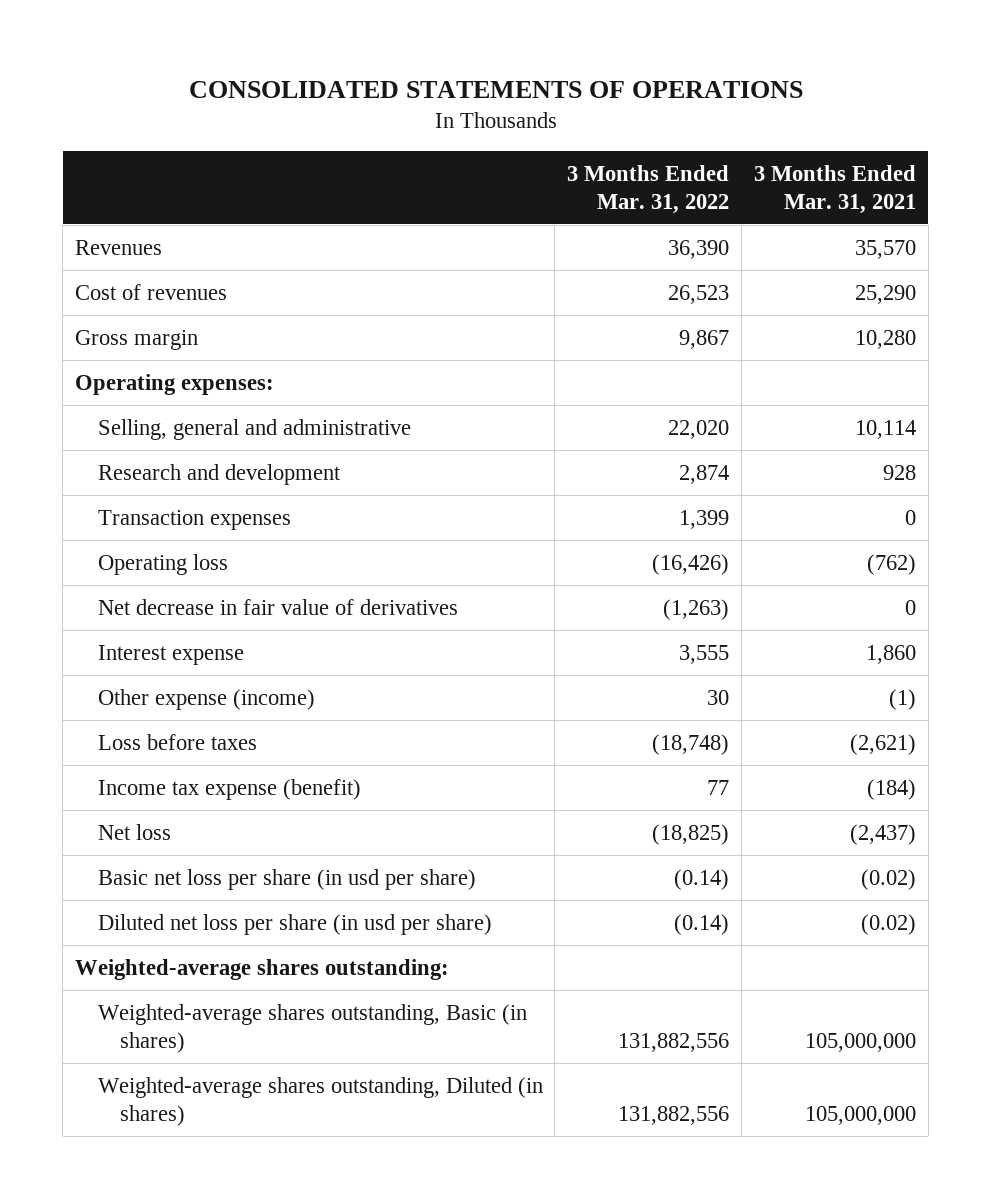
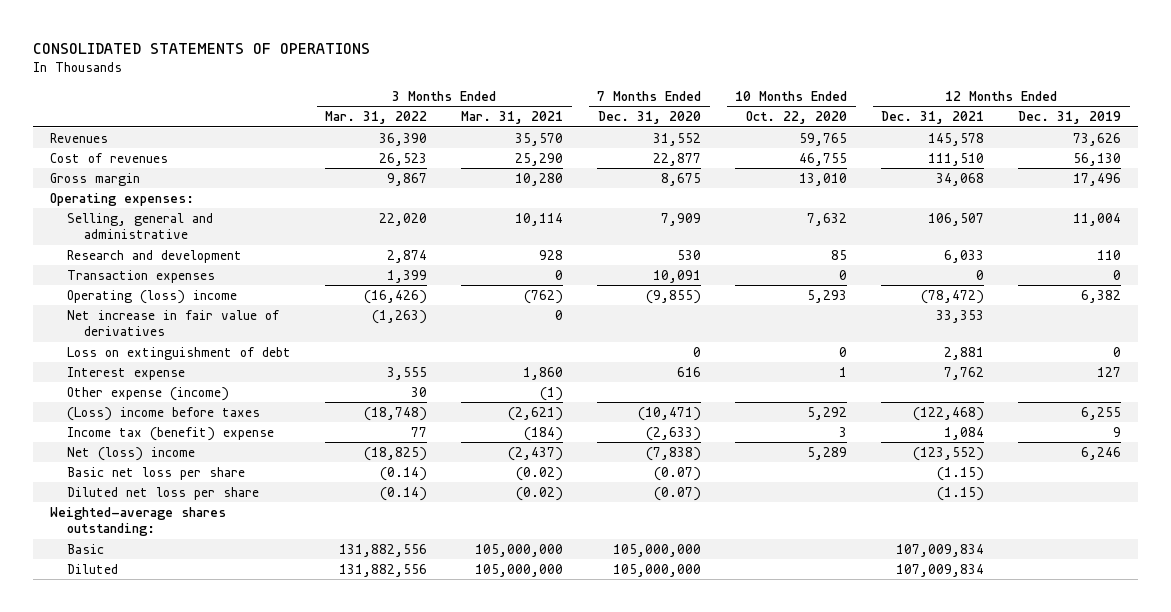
- | 3 Months Ended Mar. 31, 2022 | 3 Months Ended Mar. 31, 2021
+ | 3 Months Ended Mar. 31, 2022 | 3 Months Ended Mar. 31, 2021 | 7 Months Ended Dec. 31, 2020 | 10 Months Ended Oct. 22, 2020 | 12 Months Ended Dec. 31, 2021 | 12 Months Ended Dec. 31, 2019
- Operating loss | (16,426) | (762)
- Net decrease in fair value of derivatives | (1,263) | 0
+ Operating (loss) income | (16,426) | (762) | (9,855) | 5,293 | (78,472) | 6,382
+ Net increase in fair value of derivatives | (1,263) | 0 | | | 33,353 |
+ Loss on extinguishment of debt | | | 0 | 0 | 2,881 | 0
- Loss before taxes | (18,748) | (2,621)
- Income tax expense (benefit) | 77 | (184)
- Net loss | (18,825) | (2,437)
- Basic net loss per share (in usd per share) | (0.14) | (0.02)
- Diluted net loss per share (in usd per share) | (0.14) | (0.02)
+ (Loss) income before taxes | (18,748) | (2,621) | (10,471) | 5,292 | (122,468) | 6,255
+ Income tax (benefit) expense | 77 | (184) | (2,633) | 3 | 1,084 | 9
+ Net (loss) income | (18,825) | (2,437) | (7,838) | 5,289 | (123,552) | 6,246
+ Basic net loss per share | (0.14) | (0.02) | (0.07) | | (1.15) |
+ Diluted net loss per share | (0.14) | (0.02) | (0.07) | | (1.15) |
- Weighted-average shares outstanding, Basic (in shares) | 131,882,556 | 105,000,000
- Weighted-average shares outstanding, Diluted (in shares) | 131,882,556 | 105,000,000
+ Basic | 131,882,556 | 105,000,000 | 105,000,000 | | 107,009,834 |
+ Diluted | 131,882,556 | 105,000,000 | 105,000,000 | | 107,009,834 |

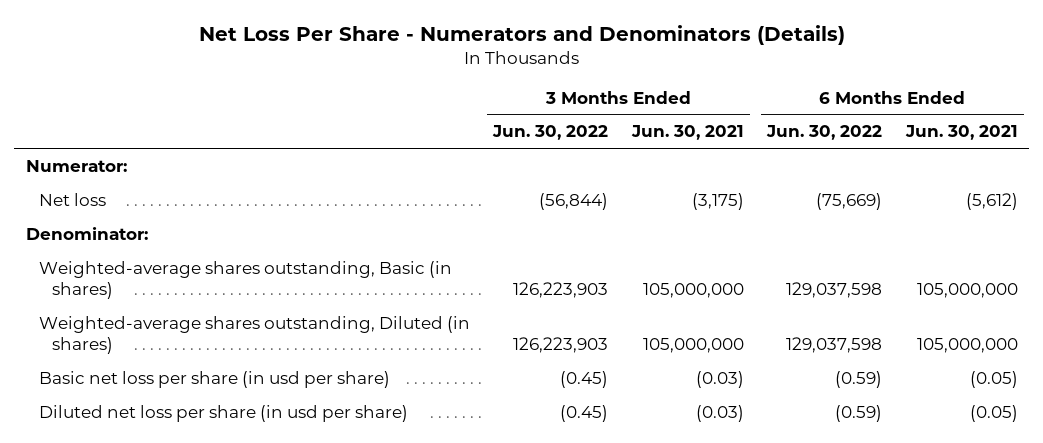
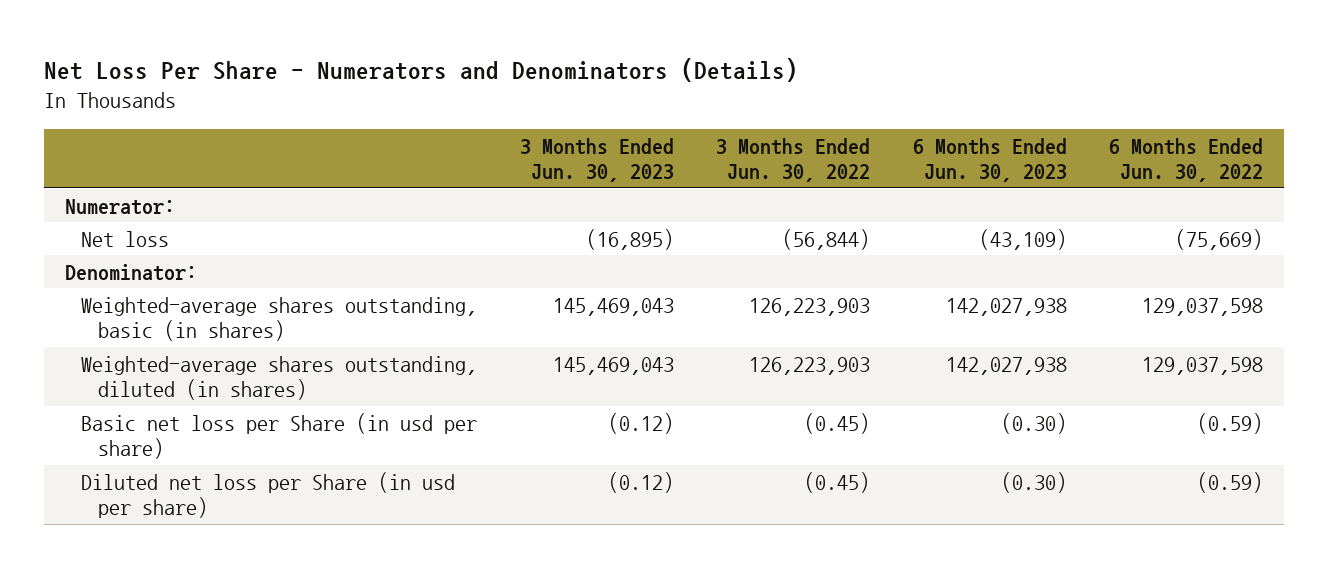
- | 3 Months Ended Jun. 30, 2022 | 3 Months Ended Jun. 30, 2021 | 6 Months Ended Jun. 30, 2022 | 6 Months Ended Jun. 30, 2021
+ | 3 Months Ended Jun. 30, 2023 | 3 Months Ended Jun. 30, 2022 | 6 Months Ended Jun. 30, 2023 | 6 Months Ended Jun. 30, 2022
- Weighted-average shares outstanding, Basic (in shares) | 126,223,903 | 105,000,000 | 129,037,598 | 105,000,000
- Weighted-average shares outstanding, Diluted (in shares) | 126,223,903 | 105,000,000 | 129,037,598 | 105,000,000
- Basic net loss per share (in usd per share) | (0.45) | (0.03) | (0.59) | (0.05)
- Diluted net loss per share (in usd per share) | (0.45) | (0.03) | (0.59) | (0.05)
+ Weighted-average shares outstanding, basic (in shares) | 145,469,043 | 126,223,903 | 142,027,938 | 129,037,598
+ Weighted-average shares outstanding, diluted (in shares) | 145,469,043 | 126,223,903 | 142,027,938 | 129,037,598
+ Basic net loss per Share (in usd per share) | (0.12) | (0.45) | (0.30) | (0.59)
+ Diluted net loss per Share (in usd per share) | (0.12) | (0.45) | (0.30) | (0.59)

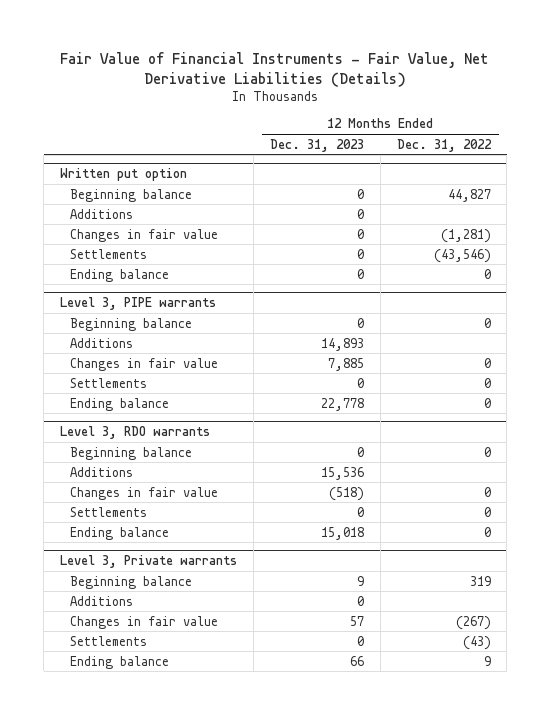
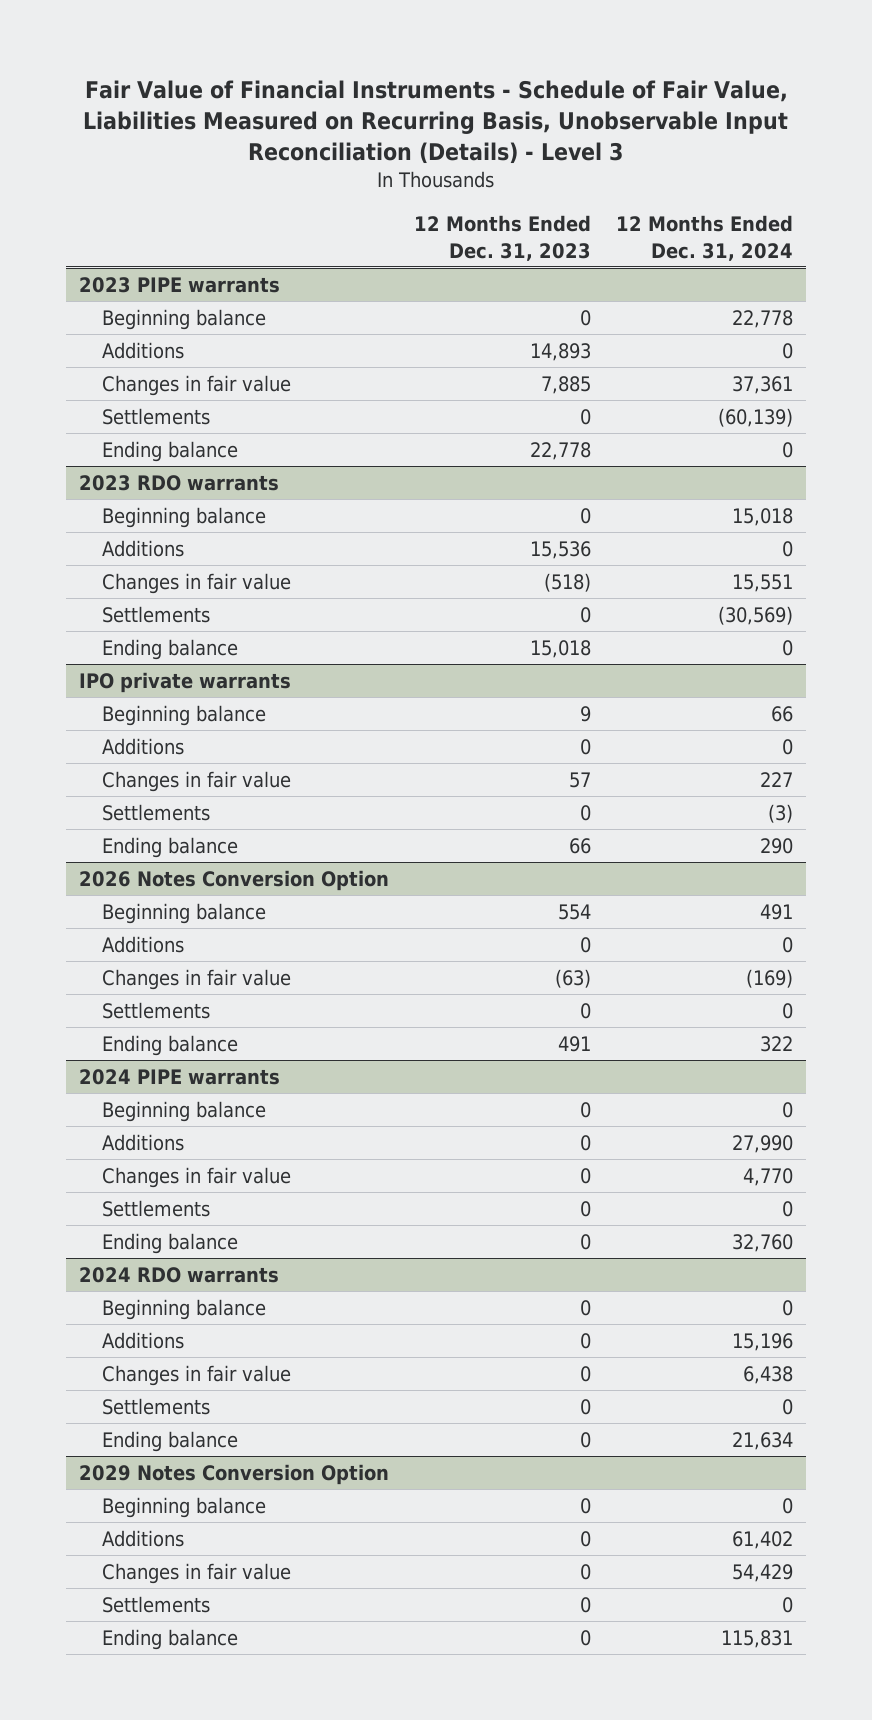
- Fair Value of Financial Instruments - Fair Value, Net Derivative Liabilities (Details)
+ Fair Value of Financial Instruments - Schedule of Fair Value, Liabilities Measured on Recurring Basis, Unobservable Input Reconciliation (Details) - Level 3
- | 12 Months Ended Dec. 31, 2023 | 12 Months Ended Dec. 31, 2022
+ | 12 Months Ended Dec. 31, 2023 | 12 Months Ended Dec. 31, 2024
- Written put option
- Beginning balance | 0 | 44,827
- Additions | 0 |
- Changes in fair value | 0 | (1,281)
- Settlements | 0 | (43,546)
- Ending balance | 0 | 0
- Level 3, PIPE warrants
+ 2023 PIPE warrants
- Level 3, RDO warrants
+ 2023 RDO warrants
- Level 3, Private warrants
+ IPO private warrants
+ 2026 Notes Conversion Option
+ Beginning balance | 554 | 491
+ Additions | 0 | 0
+ Changes in fair value | (63) | (169)
+ Settlements | 0 | 0
+ Ending balance | 491 | 322
+ 2024 PIPE warrants
+ Beginning balance | 0 | 0
+ Additions | 0 | 27,990
+ Changes in fair value | 0 | 4,770
+ Settlements | 0 | 0
+ Ending balance | 0 | 32,760
+ 2024 RDO warrants
+ Beginning balance | 0 | 0
+ Additions | 0 | 15,196
+ Changes in fair value | 0 | 6,438
+ Settlements | 0 | 0
+ Ending balance | 0 | 21,634
+ 2029 Notes Conversion Option
+ Beginning balance | 0 | 0
+ Additions | 0 | 61,402
+ Changes in fair value | 0 | 54,429
+ Settlements | 0 | 0
+ Ending balance | 0 | 115,831

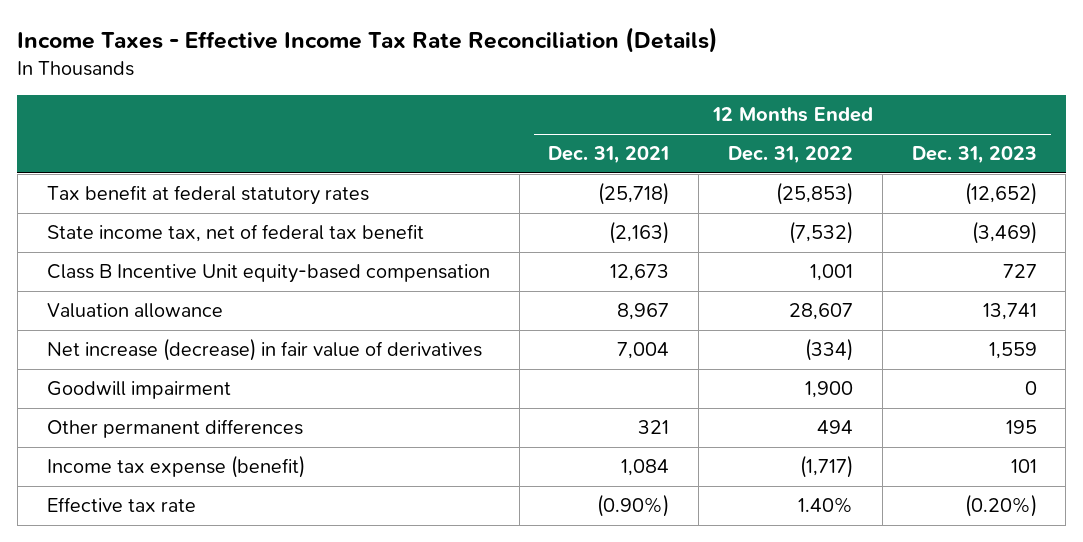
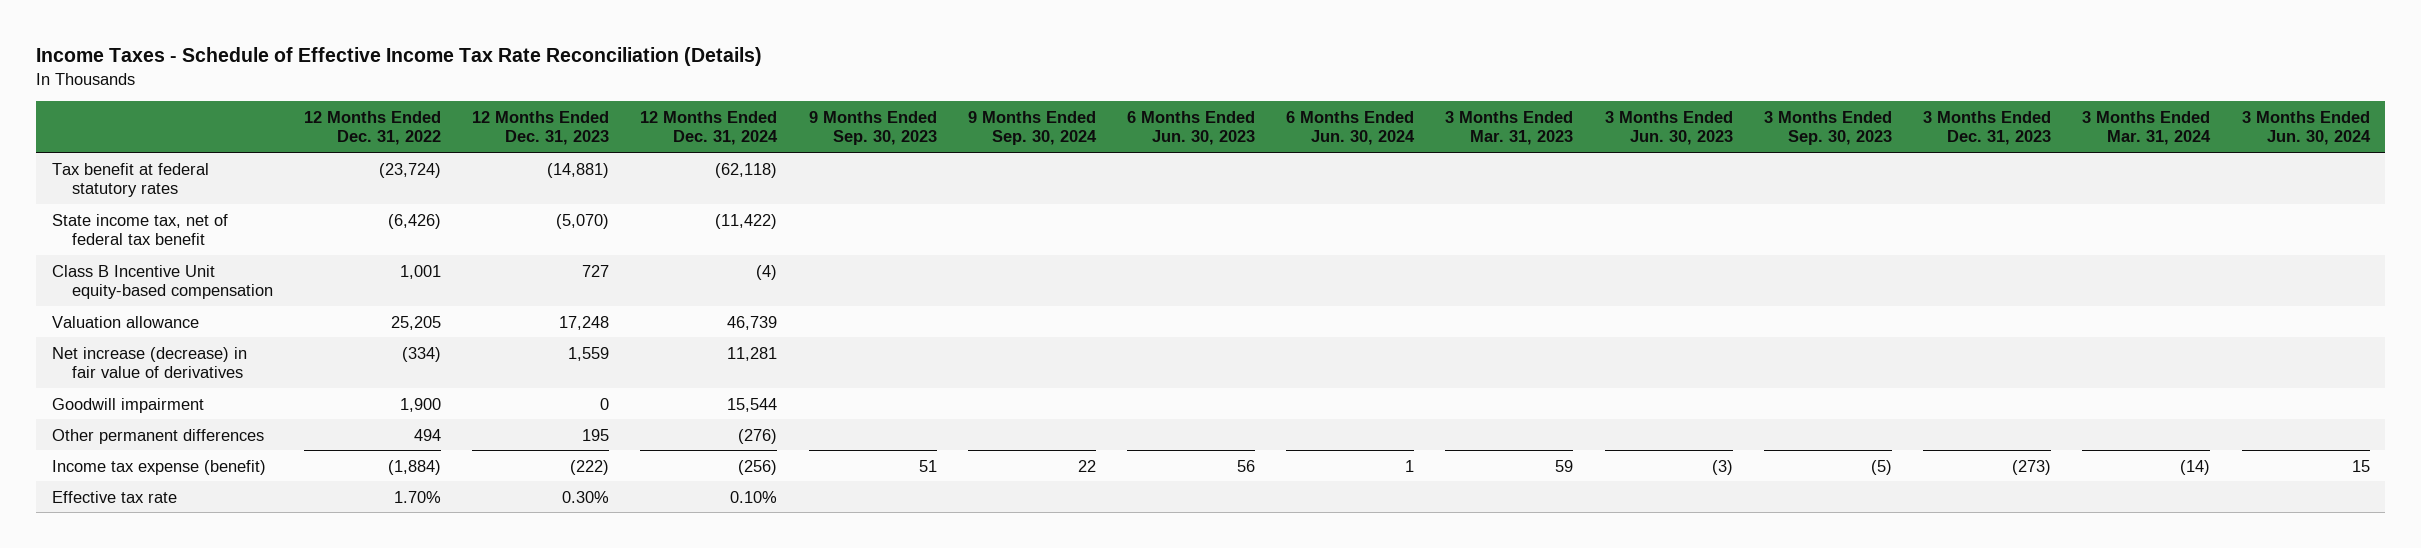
- Income Taxes - Effective Income Tax Rate Reconciliation (Details)
+ Income Taxes - Schedule of Effective Income Tax Rate Reconciliation (Details)
- | 12 Months Ended Dec. 31, 2021 | 12 Months Ended Dec. 31, 2022 | 12 Months Ended Dec. 31, 2023
+ | 12 Months Ended Dec. 31, 2022 | 12 Months Ended Dec. 31, 2023 | 12 Months Ended Dec. 31, 2024 | 9 Months Ended Sep. 30, 2023 | 9 Months Ended Sep. 30, 2024 | 6 Months Ended Jun. 30, 2023 | 6 Months Ended Jun. 30, 2024 | 3 Months Ended Mar. 31, 2023 | 3 Months Ended Jun. 30, 2023 | 3 Months Ended Sep. 30, 2023 | 3 Months Ended Dec. 31, 2023 | 3 Months Ended Mar. 31, 2024 | 3 Months Ended Jun. 30, 2024
- Tax benefit at federal statutory rates | (25,718) | (25,853) | (12,652)
- State income tax, net of federal tax benefit | (2,163) | (7,532) | (3,469)
+ Tax benefit at federal statutory rates | (23,724) | (14,881) | (62,118) | | | | | | | | | |
+ State income tax, net of federal tax benefit | (6,426) | (5,070) | (11,422) | | | | | | | | | |
- Valuation allowance | 8,967 | 28,607 | 13,741
+ Valuation allowance | 25,205 | 17,248 | 46,739 | | | | | | | | | |
- Income tax expense (benefit) | 1,084 | (1,717) | 101
- Effective tax rate | (0.90%) | 1.40% | (0.20%)
+ Income tax expense (benefit) | (1,884) | (222) | (256) | 51 | 22 | 56 | 1 | 59 | (3) | (5) | (273) | (14) | 15
+ Effective tax rate | 1.70% | 0.30% | 0.10% | | | | | | | | | |

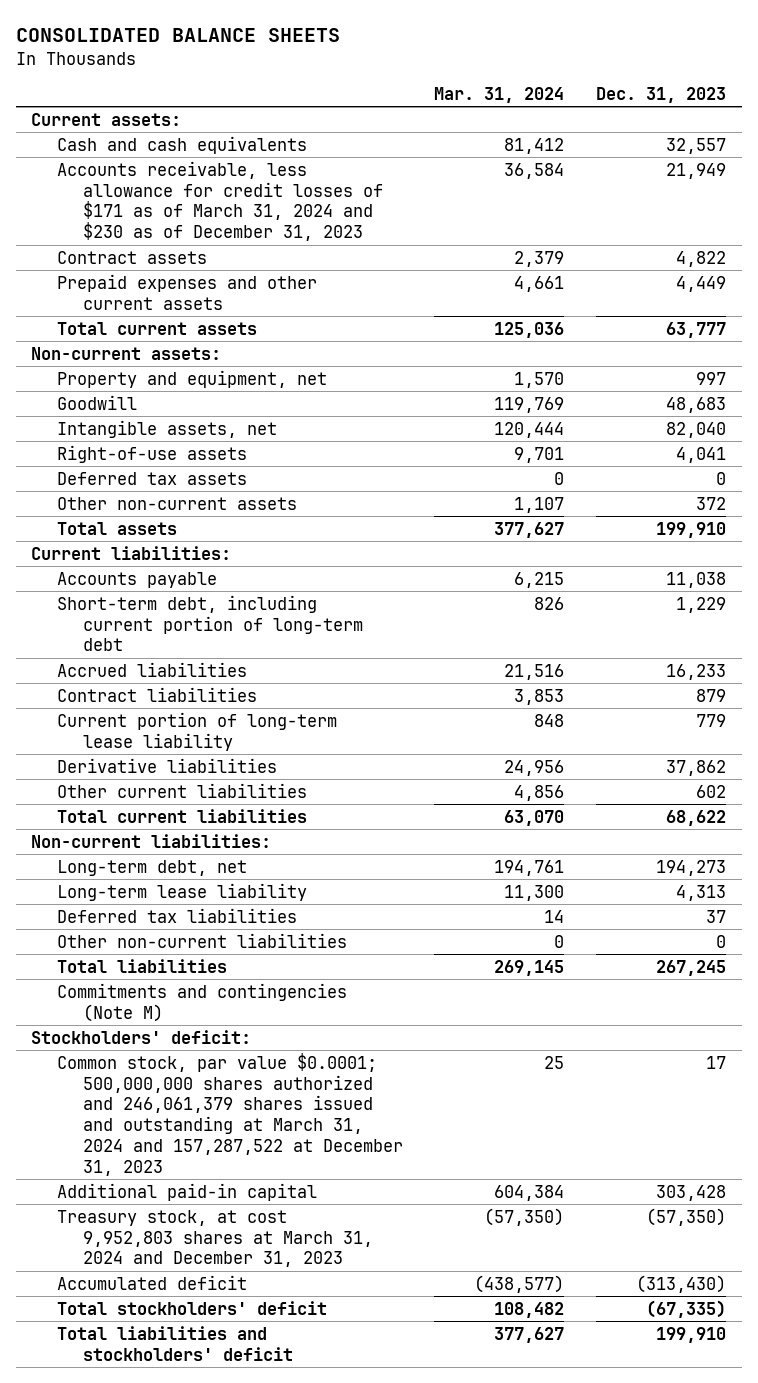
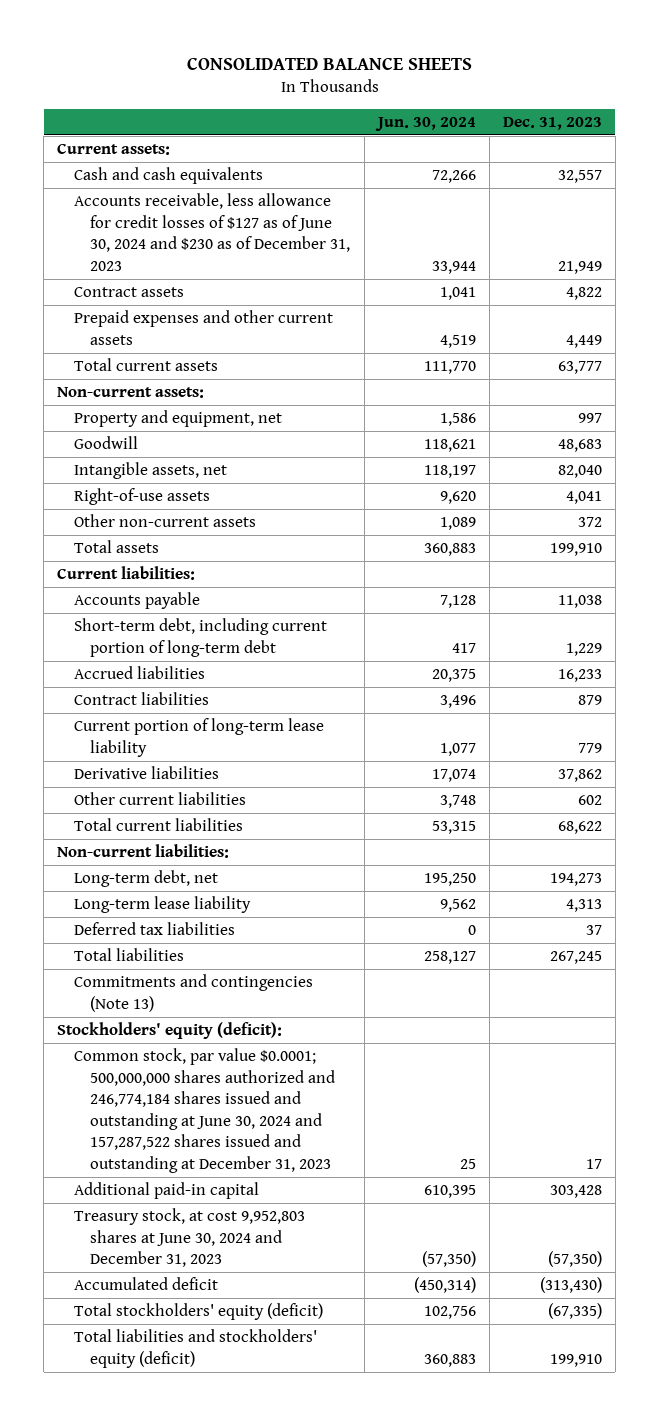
- | Mar. 31, 2024 | Dec. 31, 2023
+ | Jun. 30, 2024 | Dec. 31, 2023
- Accounts receivable, less allowance for credit losses of $171 as of March 31, 2024 and $230 as of December 31, 2023 | 36,584 | 21,949
+ Accounts receivable, less allowance for credit losses of $127 as of June 30, 2024 and $230 as of December 31, 2023 | 33,944 | 21,949
- Deferred tax assets | 0 | 0
- Other non-current liabilities | 0 | 0
- Commitments and contingencies (Note M)
- Stockholders' deficit:
- Common stock, par value $0.0001; 500,000,000 shares authorized and 246,061,379 shares issued and outstanding at March 31, 2024 and 157,287,522 at December 31, 2023 | 25 | 17
+ Commitments and contingencies (Note 13)
+ Stockholders' equity (deficit):
+ Common stock, par value $0.0001; 500,000,000 shares authorized and 246,774,184 shares issued and outstanding at June 30, 2024 and 157,287,522 shares issued and outstanding at December 31, 2023 | 25 | 17
- Treasury stock, at cost 9,952,803 shares at March 31, 2024 and December 31, 2023 | (57,350) | (57,350)
+ Treasury stock, at cost 9,952,803 shares at June 30, 2024 and December 31, 2023 | (57,350) | (57,350)
- Total stockholders' deficit | 108,482 | (67,335)
- Total liabilities and stockholders' deficit | 377,627 | 199,910
+ Total stockholders' equity (deficit) | 102,756 | (67,335)
+ Total liabilities and stockholders' equity (deficit) | 360,883 | 199,910

